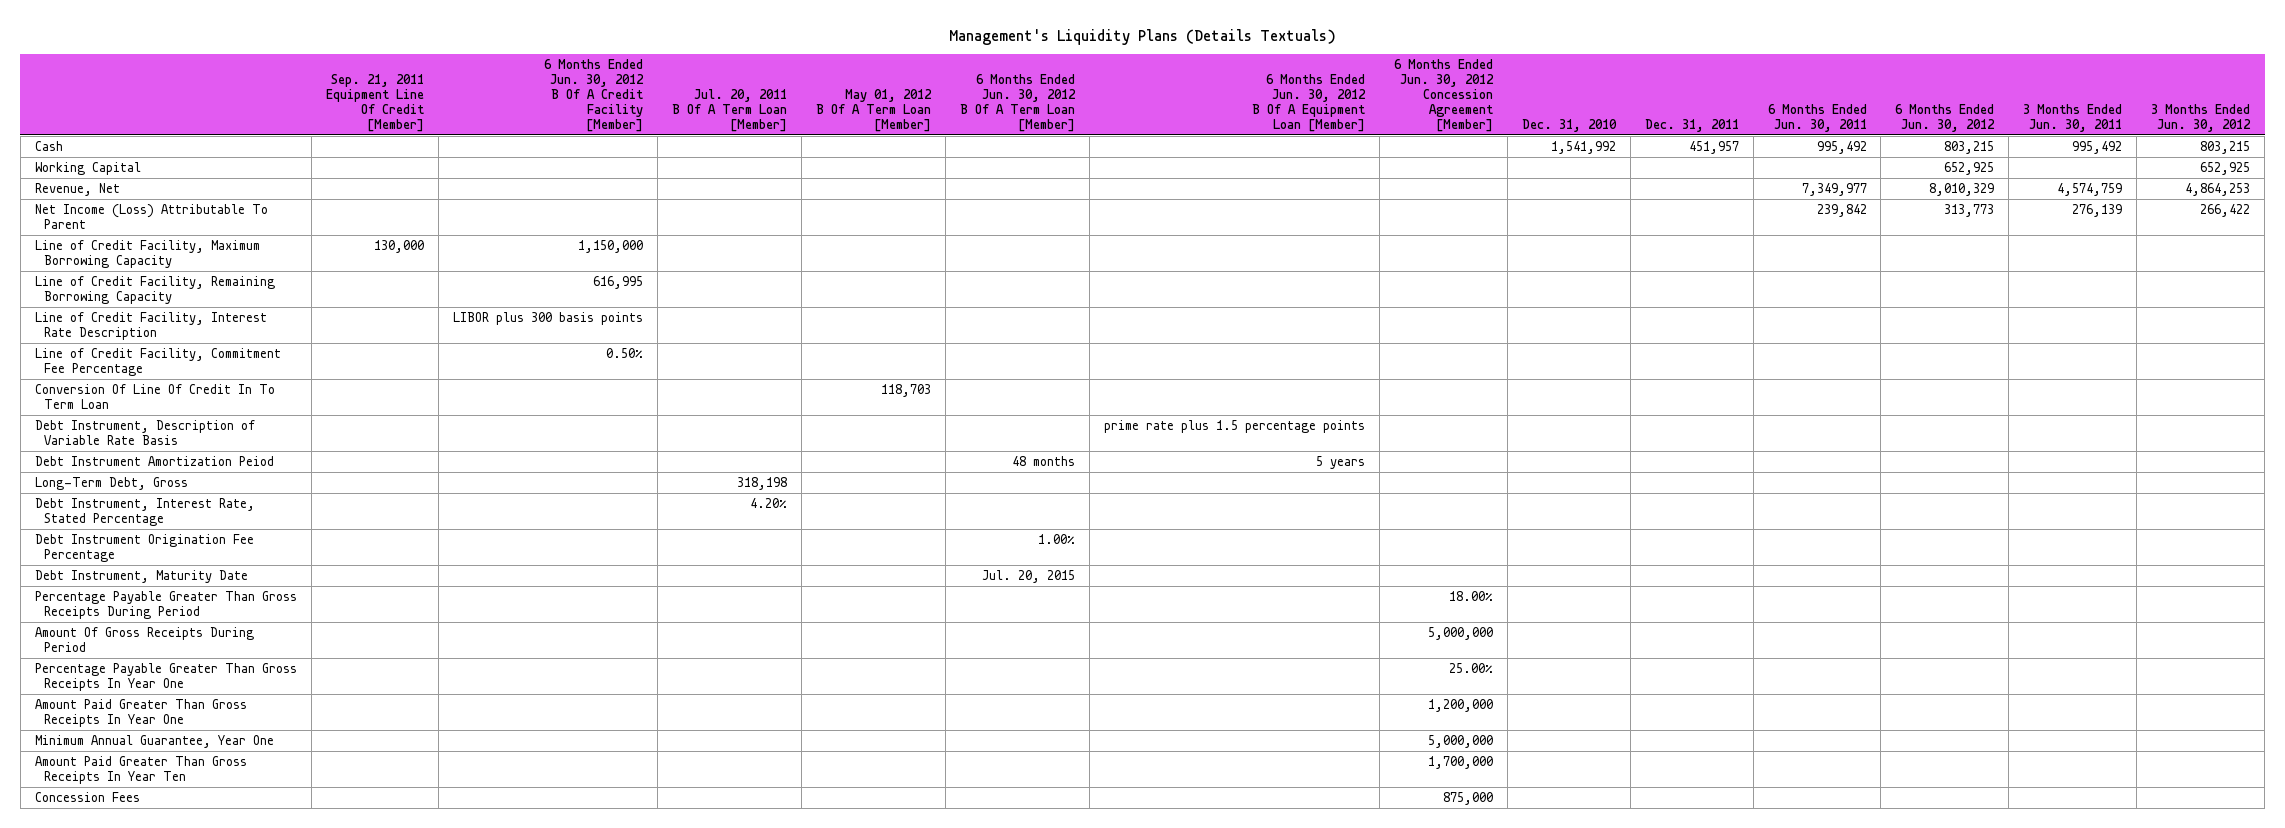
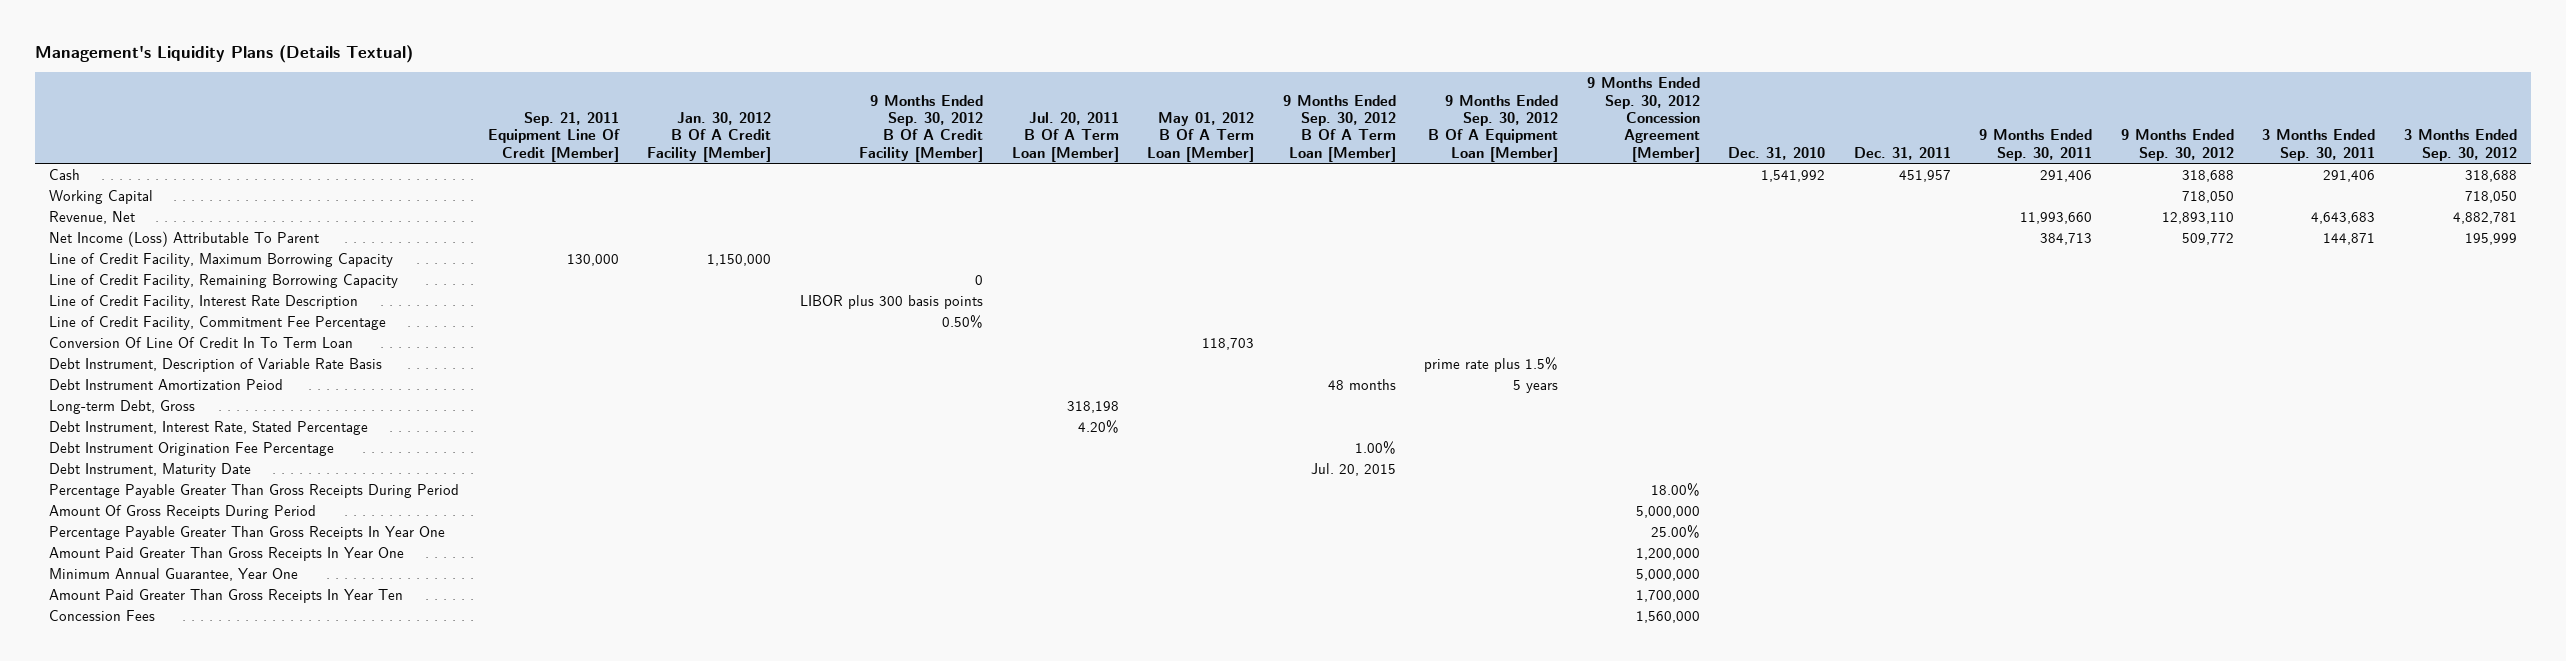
- Management's Liquidity Plans (Details Textuals)
+ Management's Liquidity Plans (Details Textual)
- | Sep. 21, 2011 Equipment Line Of Credit [Member] | 6 Months Ended Jun. 30, 2012 B Of A Credit Facility [Member] | Jul. 20, 2011 B Of A Term Loan [Member] | May 01, 2012 B Of A Term Loan [Member] | 6 Months Ended Jun. 30, 2012 B Of A Term Loan [Member] | 6 Months Ended Jun. 30, 2012 B Of A Equipment Loan [Member] | 6 Months Ended Jun. 30, 2012 Concession Agreement [Member] | Dec. 31, 2010 | Dec. 31, 2011 | 6 Months Ended Jun. 30, 2011 | 6 Months Ended Jun. 30, 2012 | 3 Months Ended Jun. 30, 2011 | 3 Months Ended Jun. 30, 2012
+ | Sep. 21, 2011 Equipment Line Of Credit [Member] | Jan. 30, 2012 B Of A Credit Facility [Member] | 9 Months Ended Sep. 30, 2012 B Of A Credit Facility [Member] | Jul. 20, 2011 B Of A Term Loan [Member] | May 01, 2012 B Of A Term Loan [Member] | 9 Months Ended Sep. 30, 2012 B Of A Term Loan [Member] | 9 Months Ended Sep. 30, 2012 B Of A Equipment Loan [Member] | 9 Months Ended Sep. 30, 2012 Concession Agreement [Member] | Dec. 31, 2010 | Dec. 31, 2011 | 9 Months Ended Sep. 30, 2011 | 9 Months Ended Sep. 30, 2012 | 3 Months Ended Sep. 30, 2011 | 3 Months Ended Sep. 30, 2012
- Long-Term Debt, Gross | | | 318,198 | | | | | | | | | |
+ Long-term Debt, Gross | | | | 318,198 | | | | | | | | | |

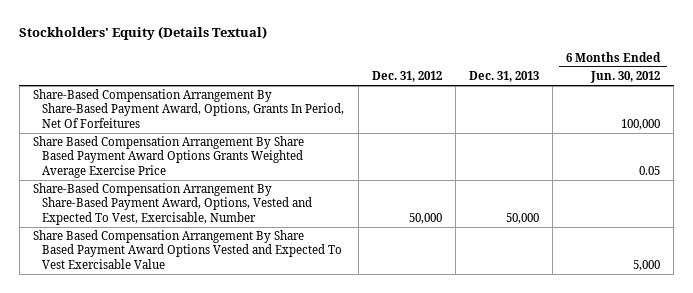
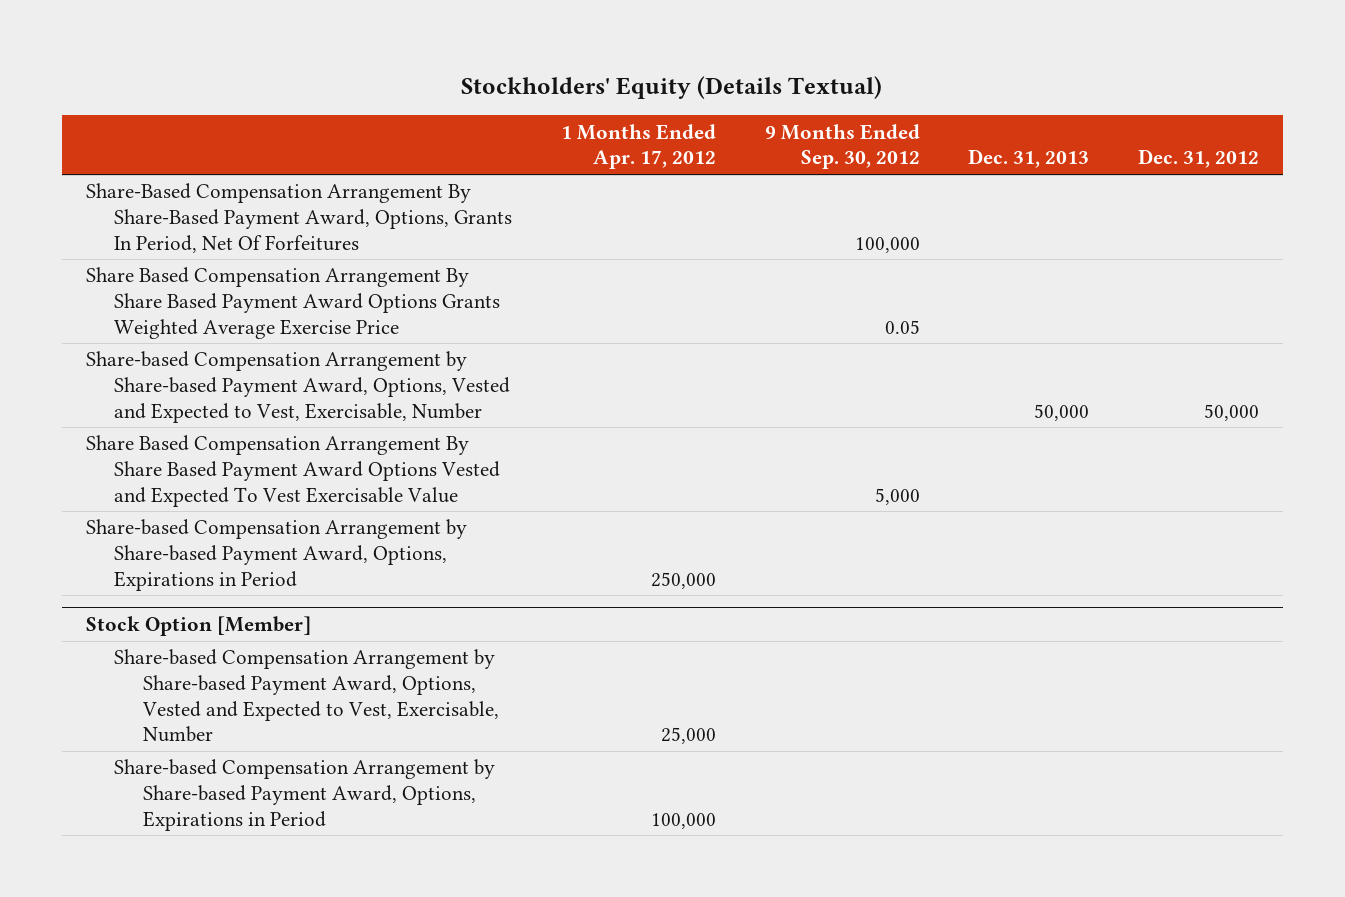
- | Dec. 31, 2012 | Dec. 31, 2013 | 6 Months Ended Jun. 30, 2012
+ | 1 Months Ended Apr. 17, 2012 | 9 Months Ended Sep. 30, 2012 | Dec. 31, 2013 | Dec. 31, 2012
- Share-Based Compensation Arrangement By Share-Based Payment Award, Options, Vested and Expected To Vest, Exercisable, Number | 50,000 | 50,000 |
+ Share-based Compensation Arrangement by Share-based Payment Award, Options, Vested and Expected to Vest, Exercisable, Number | | | 50,000 | 50,000
+ Share-based Compensation Arrangement by Share-based Payment Award, Options, Expirations in Period | 250,000 | | |
+ Stock Option [Member]
+ Share-based Compensation Arrangement by Share-based Payment Award, Options, Vested and Expected to Vest, Exercisable, Number | 25,000 | | |
+ Share-based Compensation Arrangement by Share-based Payment Award, Options, Expirations in Period | 100,000 | | |

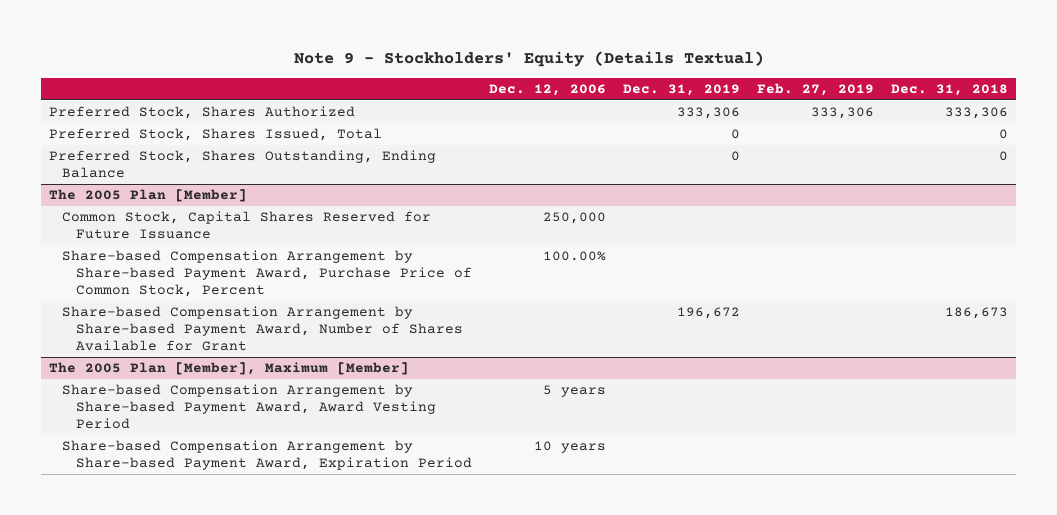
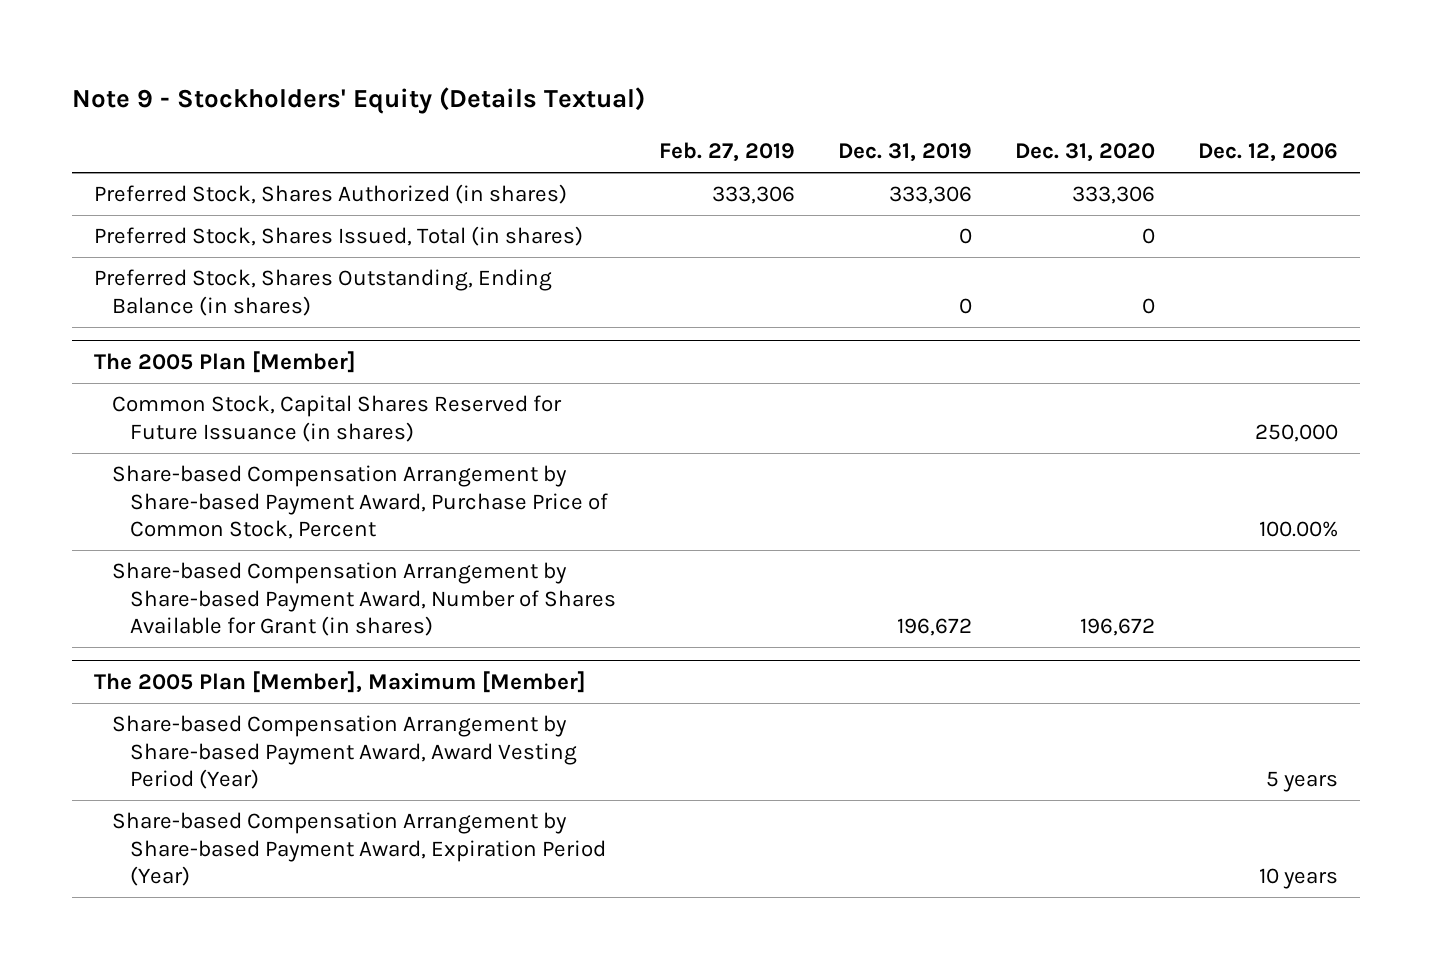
- | Dec. 12, 2006 | Dec. 31, 2019 | Feb. 27, 2019 | Dec. 31, 2018
+ | Feb. 27, 2019 | Dec. 31, 2019 | Dec. 31, 2020 | Dec. 12, 2006
- Preferred Stock, Shares Authorized | | 333,306 | 333,306 | 333,306
- Preferred Stock, Shares Issued, Total | | 0 | | 0
- Preferred Stock, Shares Outstanding, Ending Balance | | 0 | | 0
+ Preferred Stock, Shares Authorized (in shares) | 333,306 | 333,306 | 333,306 |
+ Preferred Stock, Shares Issued, Total (in shares) | | 0 | 0 |
+ Preferred Stock, Shares Outstanding, Ending Balance (in shares) | | 0 | 0 |
@ The 2005 Plan [Member]
- Common Stock, Capital Shares Reserved for Future Issuance | 250,000 | | |
+ Common Stock, Capital Shares Reserved for Future Issuance (in shares) | | | | 250,000
- Share-based Compensation Arrangement by Share-based Payment Award, Number of Shares Available for Grant | | 196,672 | | 186,673
+ Share-based Compensation Arrangement by Share-based Payment Award, Number of Shares Available for Grant (in shares) | | 196,672 | 196,672 |
@ The 2005 Plan [Member], Maximum [Member]
- Share-based Compensation Arrangement by Share-based Payment Award, Award Vesting Period | 5 years | | |
- Share-based Compensation Arrangement by Share-based Payment Award, Expiration Period | 10 years | | |
+ Share-based Compensation Arrangement by Share-based Payment Award, Award Vesting Period (Year) | | | | 5 years
+ Share-based Compensation Arrangement by Share-based Payment Award, Expiration Period (Year) | | | | 10 years

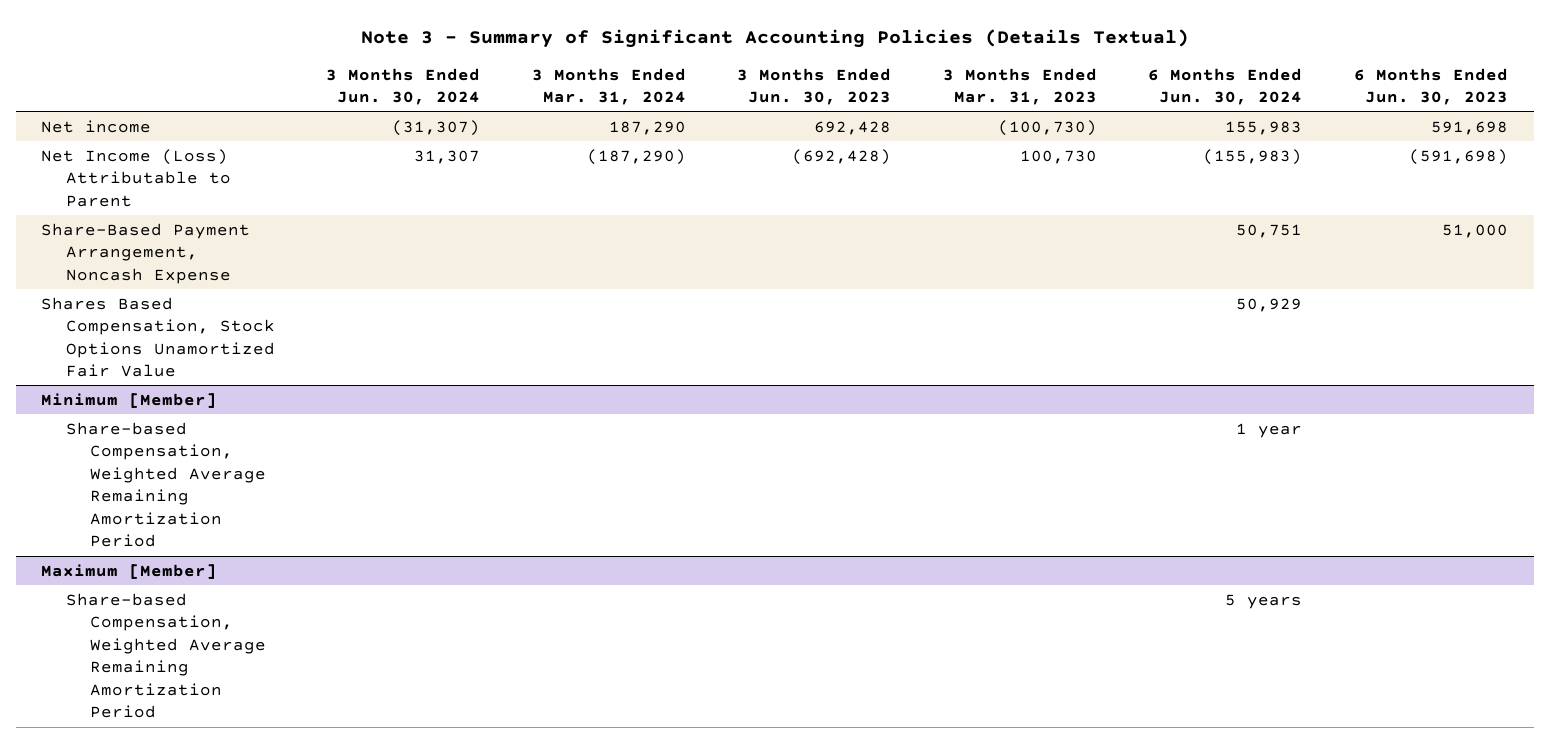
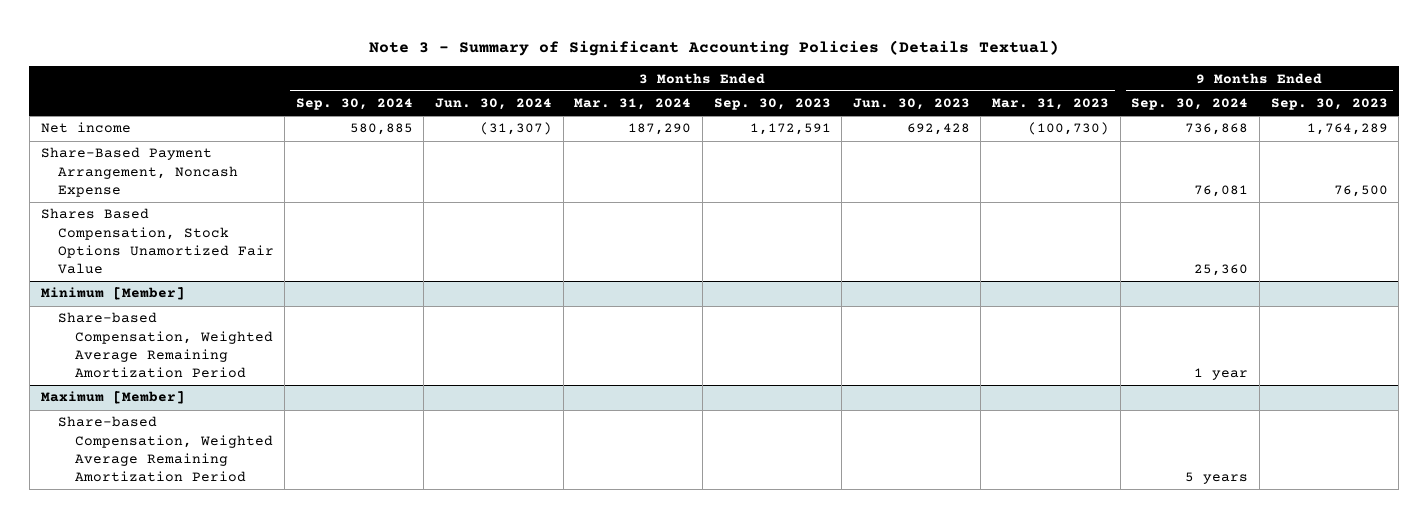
- | 3 Months Ended Jun. 30, 2024 | 3 Months Ended Mar. 31, 2024 | 3 Months Ended Jun. 30, 2023 | 3 Months Ended Mar. 31, 2023 | 6 Months Ended Jun. 30, 2024 | 6 Months Ended Jun. 30, 2023
+ | 3 Months Ended Sep. 30, 2024 | 3 Months Ended Jun. 30, 2024 | 3 Months Ended Mar. 31, 2024 | 3 Months Ended Sep. 30, 2023 | 3 Months Ended Jun. 30, 2023 | 3 Months Ended Mar. 31, 2023 | 9 Months Ended Sep. 30, 2024 | 9 Months Ended Sep. 30, 2023
- Net Income (Loss) Attributable to Parent | 31,307 | (187,290) | (692,428) | 100,730 | (155,983) | (591,698)

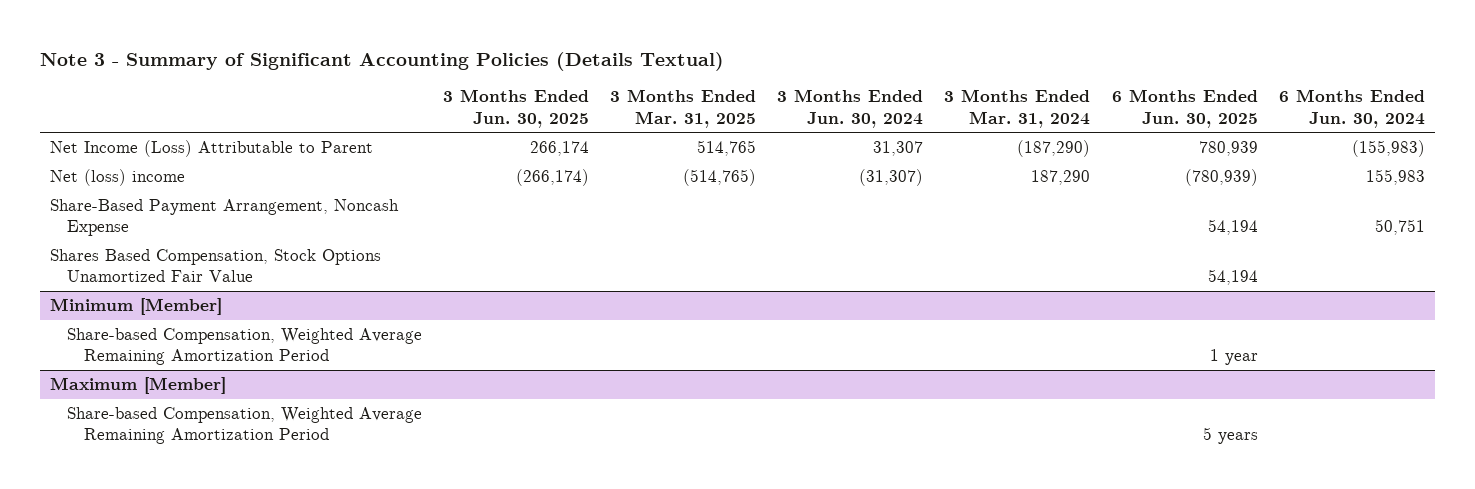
- | 3 Months Ended Sep. 30, 2024 | 3 Months Ended Jun. 30, 2024 | 3 Months Ended Mar. 31, 2024 | 3 Months Ended Sep. 30, 2023 | 3 Months Ended Jun. 30, 2023 | 3 Months Ended Mar. 31, 2023 | 9 Months Ended Sep. 30, 2024 | 9 Months Ended Sep. 30, 2023
+ | 3 Months Ended Jun. 30, 2025 | 3 Months Ended Mar. 31, 2025 | 3 Months Ended Jun. 30, 2024 | 3 Months Ended Mar. 31, 2024 | 6 Months Ended Jun. 30, 2025 | 6 Months Ended Jun. 30, 2024
- Net income | 580,885 | (31,307) | 187,290 | 1,172,591 | 692,428 | (100,730) | 736,868 | 1,764,289
+ Net Income (Loss) Attributable to Parent | 266,174 | 514,765 | 31,307 | (187,290) | 780,939 | (155,983)
+ Net (loss) income | (266,174) | (514,765) | (31,307) | 187,290 | (780,939) | 155,983

